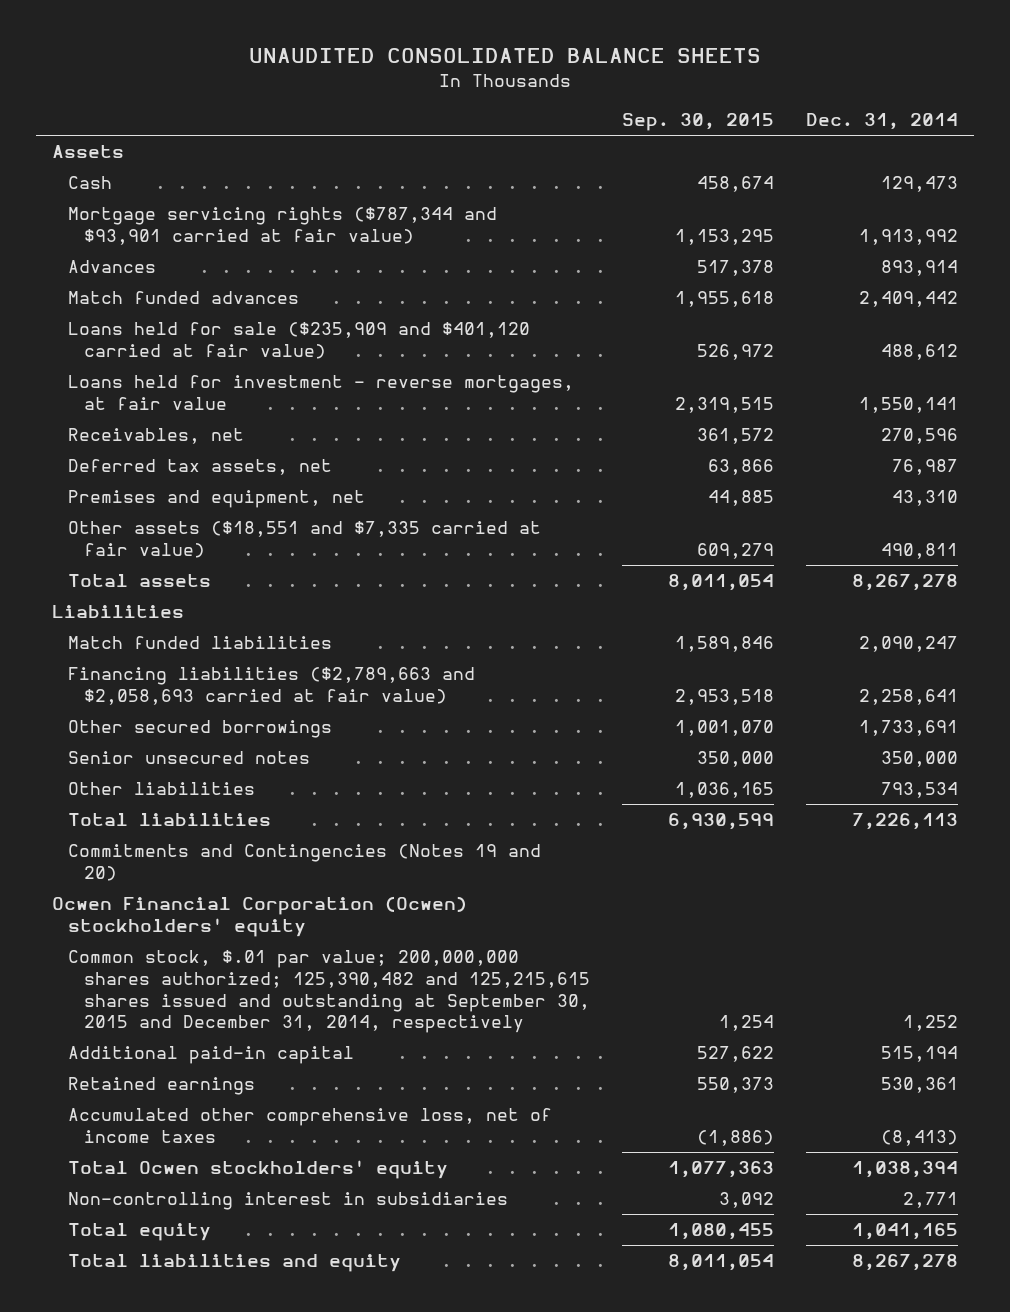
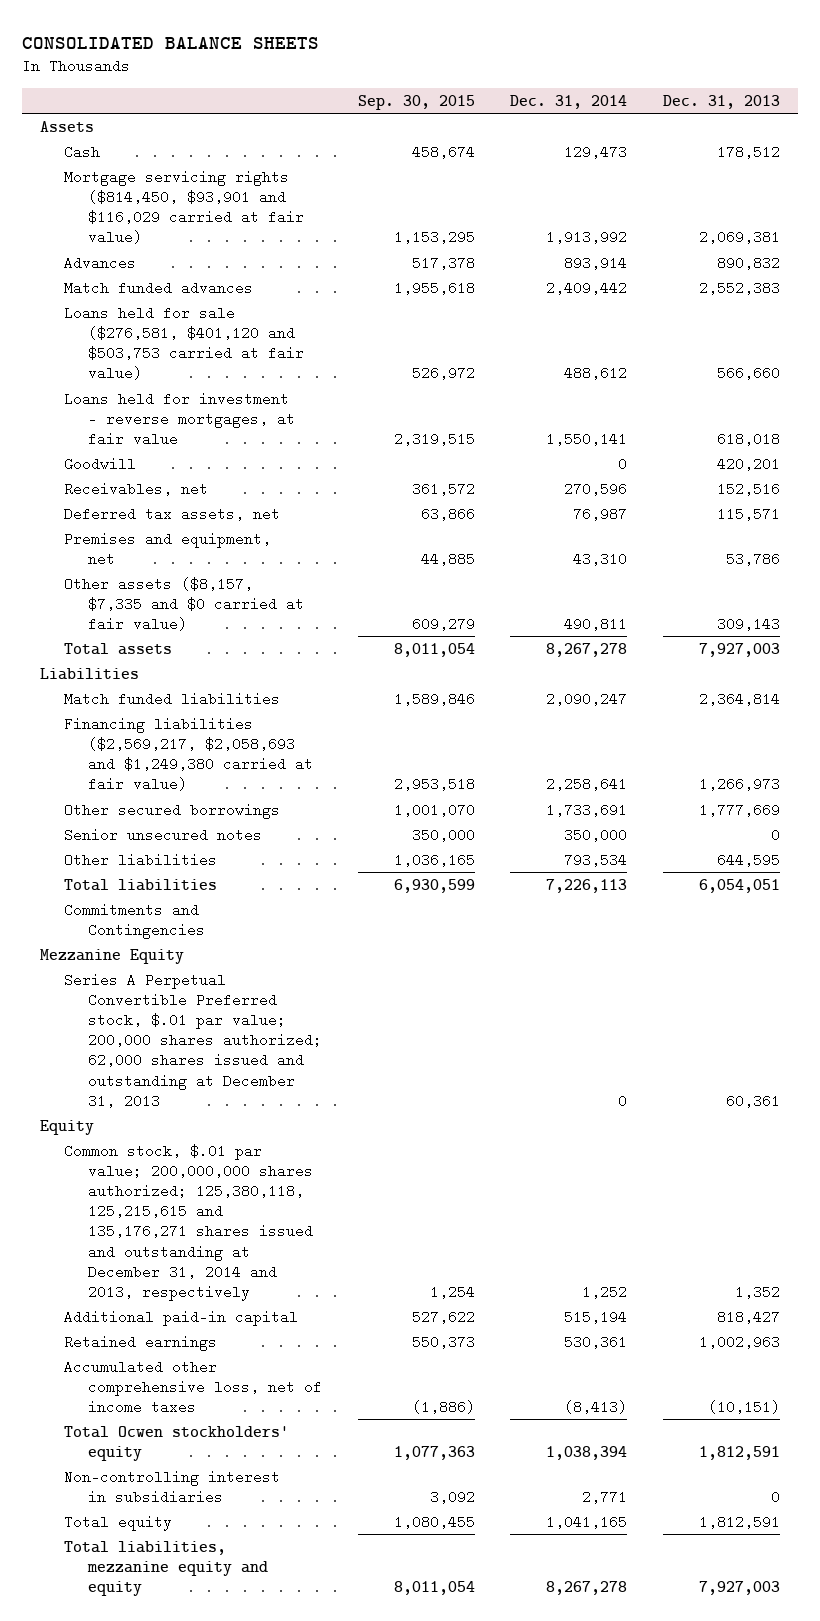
- UNAUDITED CONSOLIDATED BALANCE SHEETS
+ CONSOLIDATED BALANCE SHEETS
- | Sep. 30, 2015 | Dec. 31, 2014
+ | Sep. 30, 2015 | Dec. 31, 2014 | Dec. 31, 2013
- Mortgage servicing rights ($787,344 and $93,901 carried at fair value) | 1,153,295 | 1,913,992
+ Mortgage servicing rights ($814,450, $93,901 and $116,029 carried at fair value) | 1,153,295 | 1,913,992 | 2,069,381
- Loans held for sale ($235,909 and $401,120 carried at fair value) | 526,972 | 488,612
+ Loans held for sale ($276,581, $401,120 and $503,753 carried at fair value) | 526,972 | 488,612 | 566,660
+ Goodwill | | 0 | 420,201
- Other assets ($18,551 and $7,335 carried at fair value) | 609,279 | 490,811
+ Other assets ($8,157, $7,335 and $0 carried at fair value) | 609,279 | 490,811 | 309,143
- Financing liabilities ($2,789,663 and $2,058,693 carried at fair value) | 2,953,518 | 2,258,641
+ Financing liabilities ($2,569,217, $2,058,693 and $1,249,380 carried at fair value) | 2,953,518 | 2,258,641 | 1,266,973
- Commitments and Contingencies (Notes 19 and 20)
- Ocwen Financial Corporation (Ocwen) stockholders' equity
- Common stock, $.01 par value; 200,000,000 shares authorized; 125,390,482 and 125,215,615 shares issued and outstanding at September 30, 2015 and December 31, 2014, respectively | 1,254 | 1,252
+ Commitments and Contingencies
+ Mezzanine Equity
+ Series A Perpetual Convertible Preferred stock, $.01 par value; 200,000 shares authorized; 62,000 shares issued and outstanding at December 31, 2013 | | 0 | 60,361
+ Equity
+ Common stock, $.01 par value; 200,000,000 shares authorized; 125,380,118, 125,215,615 and 135,176,271 shares issued and outstanding at December 31, 2014 and 2013, respectively | 1,254 | 1,252 | 1,352
- Total liabilities and equity | 8,011,054 | 8,267,278
+ Total liabilities, mezzanine equity and equity | 8,011,054 | 8,267,278 | 7,927,003

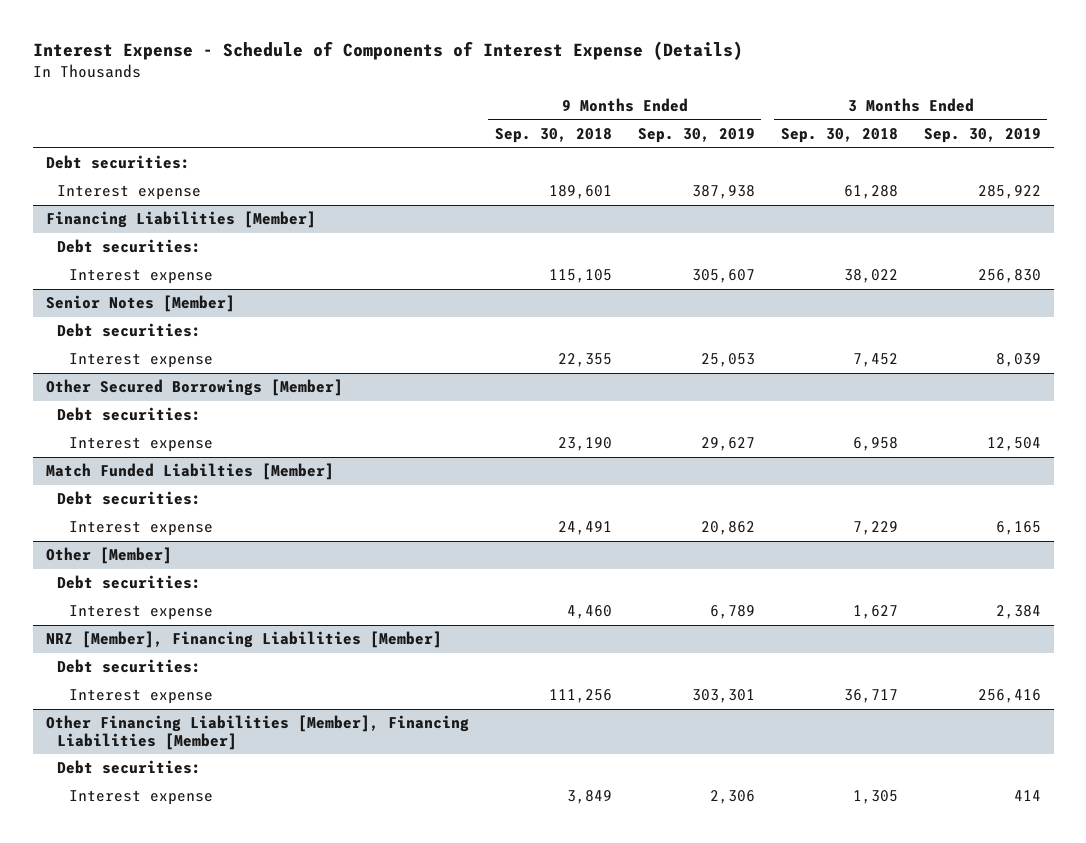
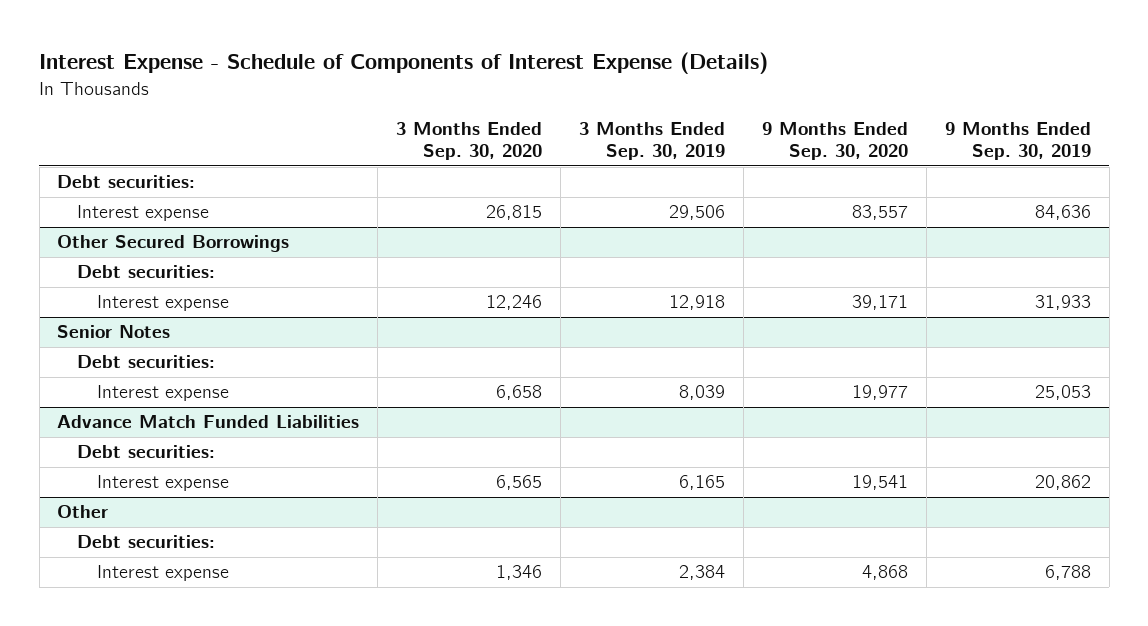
- | 9 Months Ended Sep. 30, 2018 | 9 Months Ended Sep. 30, 2019 | 3 Months Ended Sep. 30, 2018 | 3 Months Ended Sep. 30, 2019
+ | 3 Months Ended Sep. 30, 2020 | 3 Months Ended Sep. 30, 2019 | 9 Months Ended Sep. 30, 2020 | 9 Months Ended Sep. 30, 2019
- Interest expense | 189,601 | 387,938 | 61,288 | 285,922
- Financing Liabilities [Member]
+ Interest expense | 26,815 | 29,506 | 83,557 | 84,636
+ Other Secured Borrowings
- Interest expense | 115,105 | 305,607 | 38,022 | 256,830
- Senior Notes [Member]
+ Interest expense | 12,246 | 12,918 | 39,171 | 31,933
+ Senior Notes
- Other Secured Borrowings [Member]
- Debt securities:
- Interest expense | 23,190 | 29,627 | 6,958 | 12,504
- Match Funded Liabilties [Member]
+ Advance Match Funded Liabilities
- Other [Member]
- Debt securities:
- Interest expense | 4,460 | 6,789 | 1,627 | 2,384
- NRZ [Member], Financing Liabilities [Member]
- Debt securities:
- Interest expense | 111,256 | 303,301 | 36,717 | 256,416
- Other Financing Liabilities [Member], Financing Liabilities [Member]
+ Other
- Interest expense | 3,849 | 2,306 | 1,305 | 414
+ Interest expense | 1,346 | 2,384 | 4,868 | 6,788

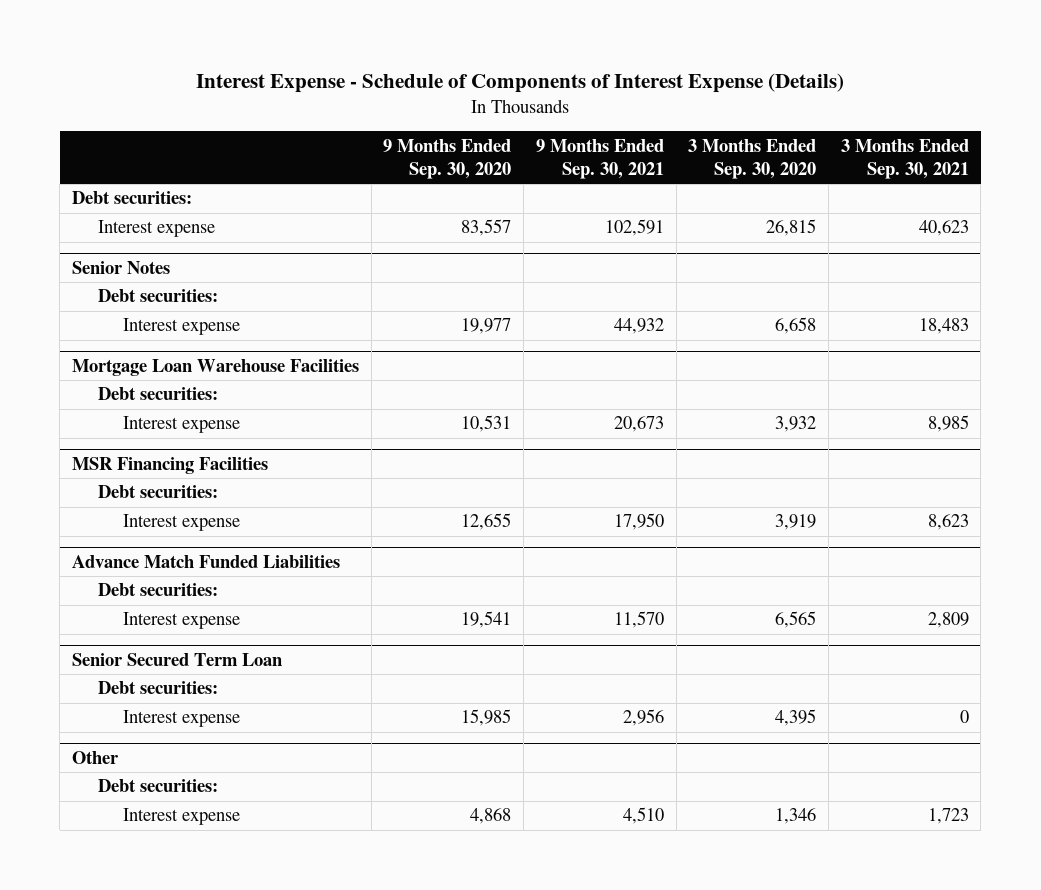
- | 3 Months Ended Sep. 30, 2020 | 3 Months Ended Sep. 30, 2019 | 9 Months Ended Sep. 30, 2020 | 9 Months Ended Sep. 30, 2019
+ | 9 Months Ended Sep. 30, 2020 | 9 Months Ended Sep. 30, 2021 | 3 Months Ended Sep. 30, 2020 | 3 Months Ended Sep. 30, 2021
- Other Secured Borrowings
- Debt securities:
- Interest expense | 12,246 | 12,918 | 39,171 | 31,933
+ Mortgage Loan Warehouse Facilities
+ Debt securities:
+ Interest expense | 10,531 | 20,673 | 3,932 | 8,985
+ MSR Financing Facilities
+ Debt securities:
+ Interest expense | 12,655 | 17,950 | 3,919 | 8,623
+ Senior Secured Term Loan
+ Debt securities:
+ Interest expense | 15,985 | 2,956 | 4,395 | 0

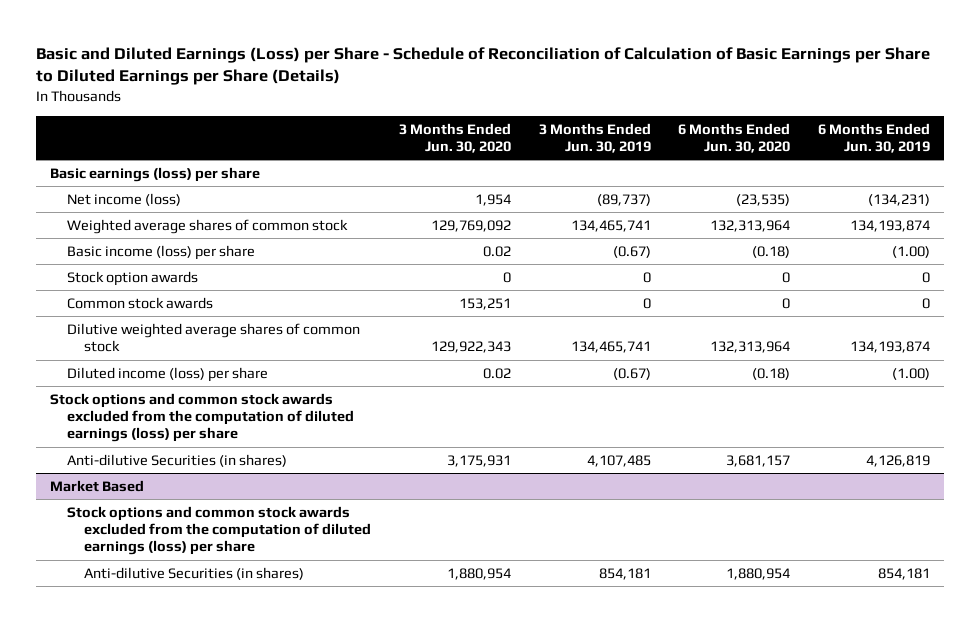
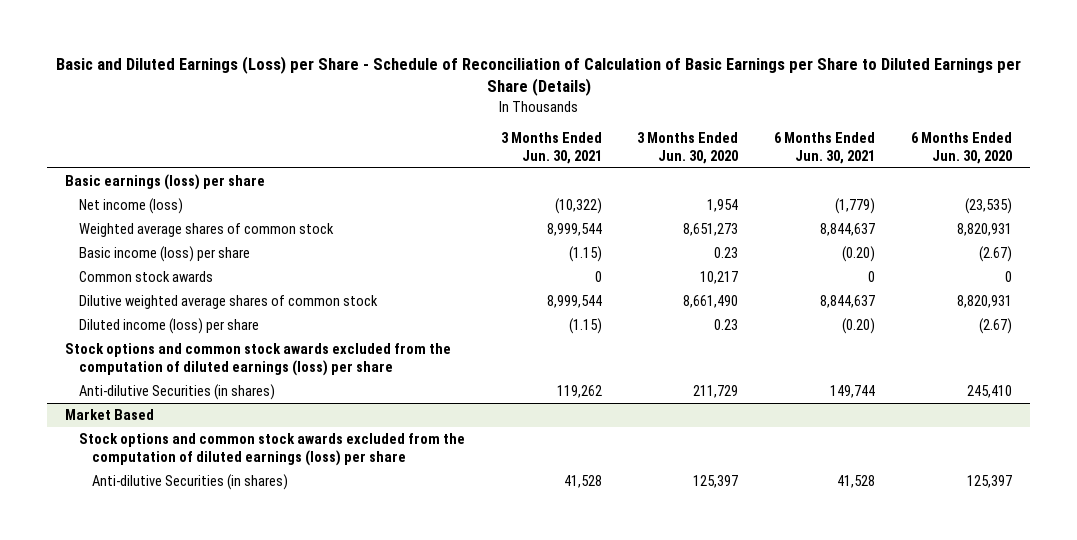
- | 3 Months Ended Jun. 30, 2020 | 3 Months Ended Jun. 30, 2019 | 6 Months Ended Jun. 30, 2020 | 6 Months Ended Jun. 30, 2019
+ | 3 Months Ended Jun. 30, 2021 | 3 Months Ended Jun. 30, 2020 | 6 Months Ended Jun. 30, 2021 | 6 Months Ended Jun. 30, 2020
- Weighted average shares of common stock | 129,769,092 | 134,465,741 | 132,313,964 | 134,193,874
- Basic income (loss) per share | 0.02 | (0.67) | (0.18) | (1.00)
- Stock option awards | 0 | 0 | 0 | 0
- Common stock awards | 153,251 | 0 | 0 | 0
- Dilutive weighted average shares of common stock | 129,922,343 | 134,465,741 | 132,313,964 | 134,193,874
- Diluted income (loss) per share | 0.02 | (0.67) | (0.18) | (1.00)
+ Weighted average shares of common stock | 8,999,544 | 8,651,273 | 8,844,637 | 8,820,931
+ Basic income (loss) per share | (1.15) | 0.23 | (0.20) | (2.67)
+ Common stock awards | 0 | 10,217 | 0 | 0
+ Dilutive weighted average shares of common stock | 8,999,544 | 8,661,490 | 8,844,637 | 8,820,931
+ Diluted income (loss) per share | (1.15) | 0.23 | (0.20) | (2.67)
- Anti-dilutive Securities (in shares) | 3,175,931 | 4,107,485 | 3,681,157 | 4,126,819
+ Anti-dilutive Securities (in shares) | 119,262 | 211,729 | 149,744 | 245,410
@ Market Based
- Anti-dilutive Securities (in shares) | 1,880,954 | 854,181 | 1,880,954 | 854,181
+ Anti-dilutive Securities (in shares) | 41,528 | 125,397 | 41,528 | 125,397

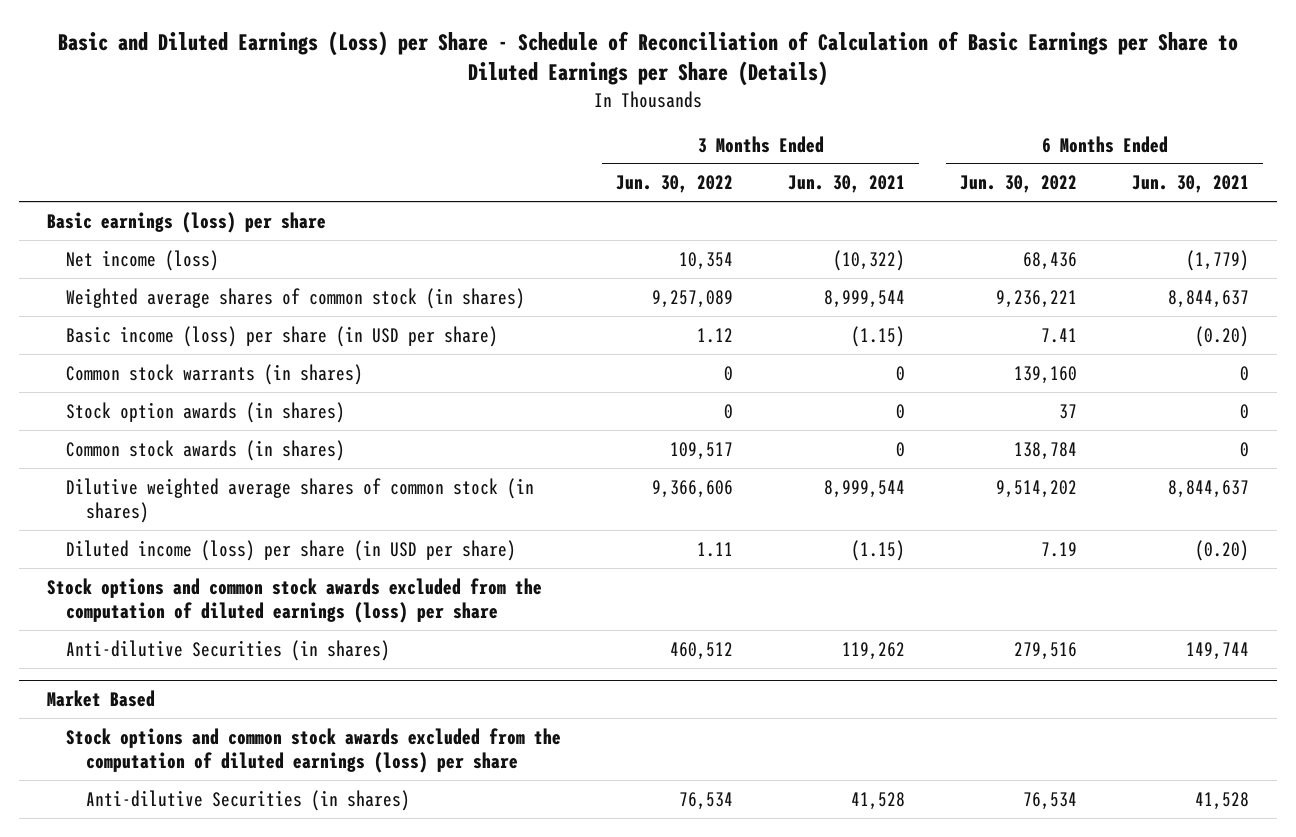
- | 3 Months Ended Jun. 30, 2021 | 3 Months Ended Jun. 30, 2020 | 6 Months Ended Jun. 30, 2021 | 6 Months Ended Jun. 30, 2020
+ | 3 Months Ended Jun. 30, 2022 | 3 Months Ended Jun. 30, 2021 | 6 Months Ended Jun. 30, 2022 | 6 Months Ended Jun. 30, 2021
- Weighted average shares of common stock | 8,999,544 | 8,651,273 | 8,844,637 | 8,820,931
- Basic income (loss) per share | (1.15) | 0.23 | (0.20) | (2.67)
- Common stock awards | 0 | 10,217 | 0 | 0
- Dilutive weighted average shares of common stock | 8,999,544 | 8,661,490 | 8,844,637 | 8,820,931
- Diluted income (loss) per share | (1.15) | 0.23 | (0.20) | (2.67)
+ Weighted average shares of common stock (in shares) | 9,257,089 | 8,999,544 | 9,236,221 | 8,844,637
+ Basic income (loss) per share (in USD per share) | 1.12 | (1.15) | 7.41 | (0.20)
+ Common stock warrants (in shares) | 0 | 0 | 139,160 | 0
+ Stock option awards (in shares) | 0 | 0 | 37 | 0
+ Common stock awards (in shares) | 109,517 | 0 | 138,784 | 0
+ Dilutive weighted average shares of common stock (in shares) | 9,366,606 | 8,999,544 | 9,514,202 | 8,844,637
+ Diluted income (loss) per share (in USD per share) | 1.11 | (1.15) | 7.19 | (0.20)

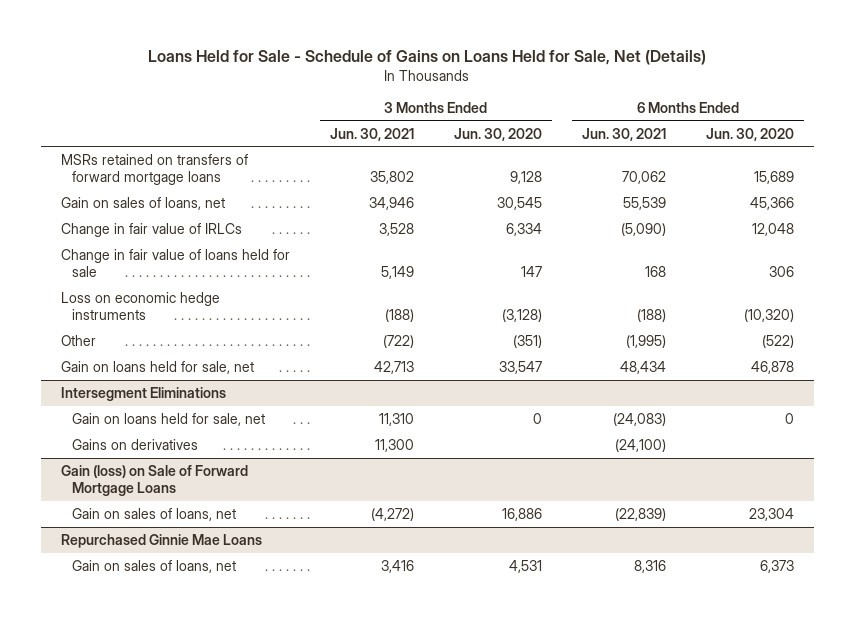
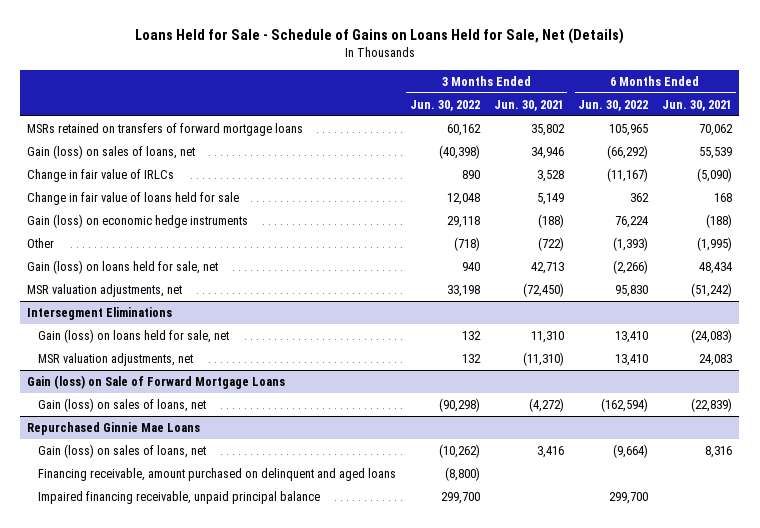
- | 3 Months Ended Jun. 30, 2021 | 3 Months Ended Jun. 30, 2020 | 6 Months Ended Jun. 30, 2021 | 6 Months Ended Jun. 30, 2020
+ | 3 Months Ended Jun. 30, 2022 | 3 Months Ended Jun. 30, 2021 | 6 Months Ended Jun. 30, 2022 | 6 Months Ended Jun. 30, 2021
- Gain on sales of loans, net | 34,946 | 30,545 | 55,539 | 45,366
+ Gain (loss) on sales of loans, net | (40,398) | 34,946 | (66,292) | 55,539
- Loss on economic hedge instruments | (188) | (3,128) | (188) | (10,320)
+ Gain (loss) on economic hedge instruments | 29,118 | (188) | 76,224 | (188)
- Gain on loans held for sale, net | 42,713 | 33,547 | 48,434 | 46,878
+ Gain (loss) on loans held for sale, net | 940 | 42,713 | (2,266) | 48,434
+ MSR valuation adjustments, net | 33,198 | (72,450) | 95,830 | (51,242)
@ Intersegment Eliminations
- Gain on loans held for sale, net | 11,310 | 0 | (24,083) | 0
- Gains on derivatives | 11,300 | | (24,100) |
+ Gain (loss) on loans held for sale, net | 132 | 11,310 | 13,410 | (24,083)
+ MSR valuation adjustments, net | 132 | (11,310) | 13,410 | 24,083
@ Gain (loss) on Sale of Forward Mortgage Loans
- Gain on sales of loans, net | (4,272) | 16,886 | (22,839) | 23,304
+ Gain (loss) on sales of loans, net | (90,298) | (4,272) | (162,594) | (22,839)
@ Repurchased Ginnie Mae Loans
- Gain on sales of loans, net | 3,416 | 4,531 | 8,316 | 6,373
+ Gain (loss) on sales of loans, net | (10,262) | 3,416 | (9,664) | 8,316
+ Financing receivable, amount purchased on delinquent and aged loans | (8,800) | | |
+ Impaired financing receivable, unpaid principal balance | 299,700 | | 299,700 |

